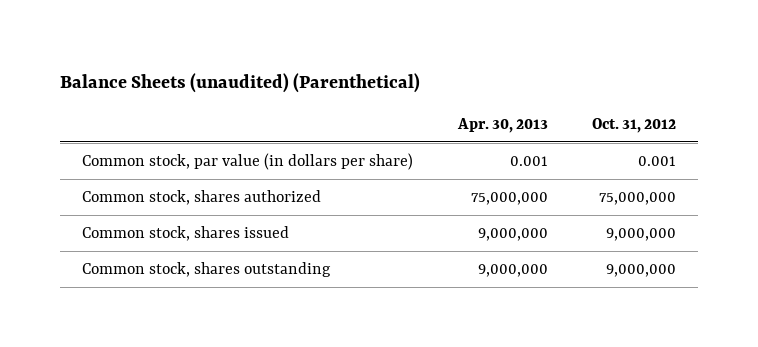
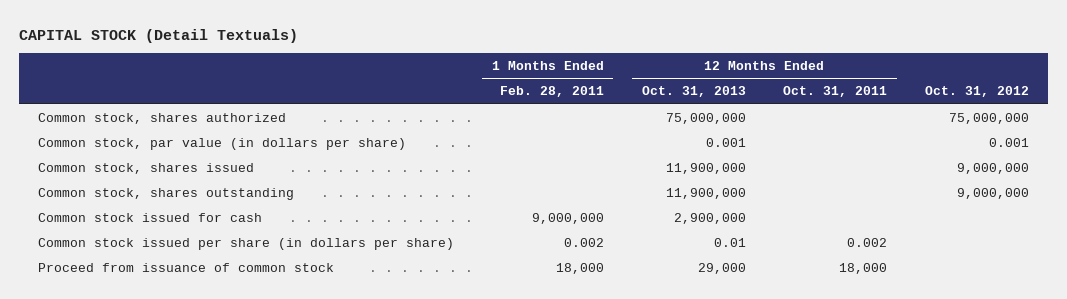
- Balance Sheets (unaudited) (Parenthetical)
+ CAPITAL STOCK (Detail Textuals)
- | Apr. 30, 2013 | Oct. 31, 2012
+ | 1 Months Ended Feb. 28, 2011 | 12 Months Ended Oct. 31, 2013 | 12 Months Ended Oct. 31, 2011 | Oct. 31, 2012
moved down: Common stock, par value (in dollars per share) | | 0.001 | | 0.001
+ Common stock issued for cash | 9,000,000 | 2,900,000 | |
+ Common stock issued per share (in dollars per share) | 0.002 | 0.01 | 0.002 |
+ Proceed from issuance of common stock | 18,000 | 29,000 | 18,000 |

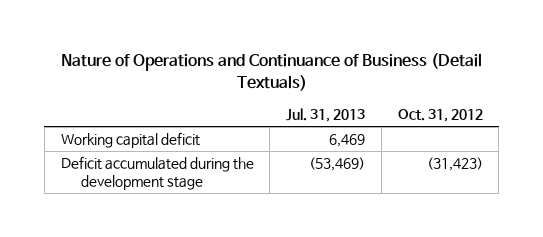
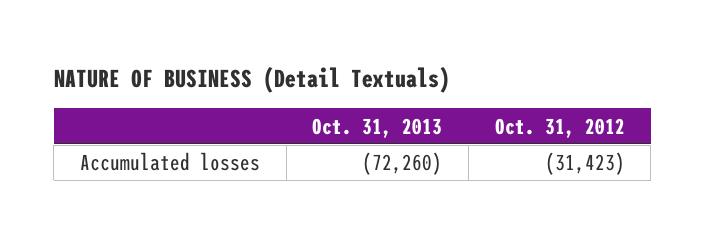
- Nature of Operations and Continuance of Business (Detail Textuals)
+ NATURE OF BUSINESS (Detail Textuals)
- | Jul. 31, 2013 | Oct. 31, 2012
+ | Oct. 31, 2013 | Oct. 31, 2012
- Working capital deficit | 6,469 |
- Deficit accumulated during the development stage | (53,469) | (31,423)
+ Accumulated losses | (72,260) | (31,423)

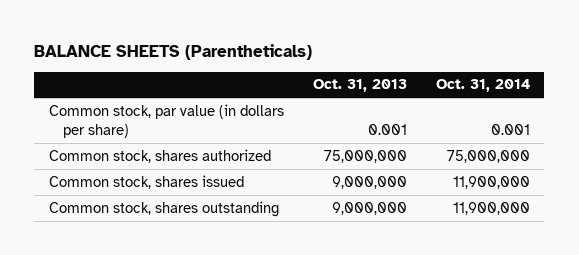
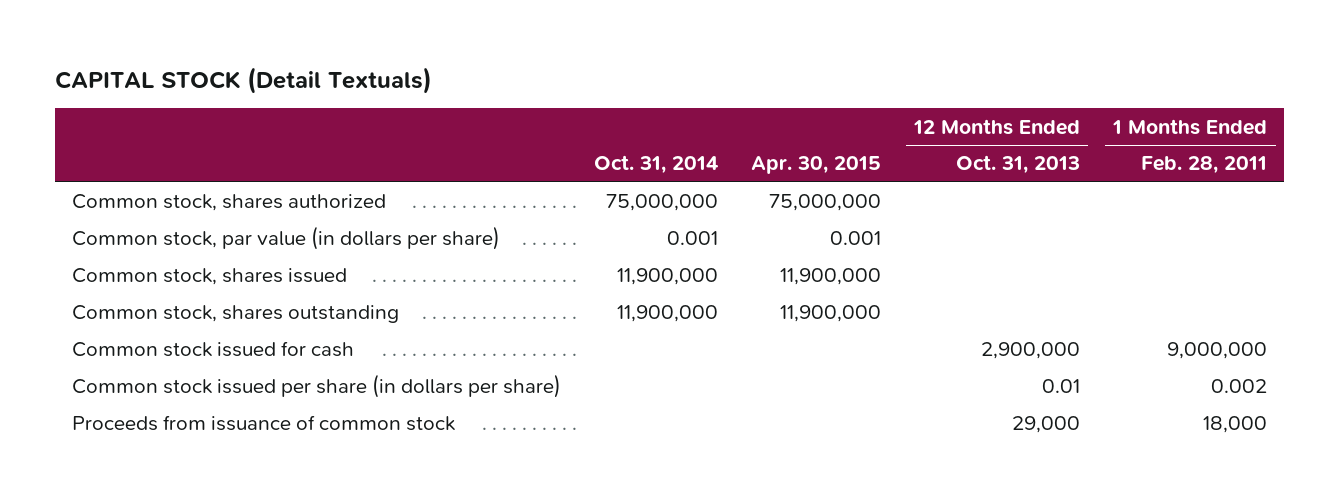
- BALANCE SHEETS (Parentheticals)
+ CAPITAL STOCK (Detail Textuals)
- | Oct. 31, 2013 | Oct. 31, 2014
+ | Oct. 31, 2014 | Apr. 30, 2015 | 12 Months Ended Oct. 31, 2013 | 1 Months Ended Feb. 28, 2011
moved down: Common stock, par value (in dollars per share) | 0.001 | 0.001 | |
+ Common stock issued for cash | | | 2,900,000 | 9,000,000
+ Common stock issued per share (in dollars per share) | | | 0.01 | 0.002
+ Proceeds from issuance of common stock | | | 29,000 | 18,000

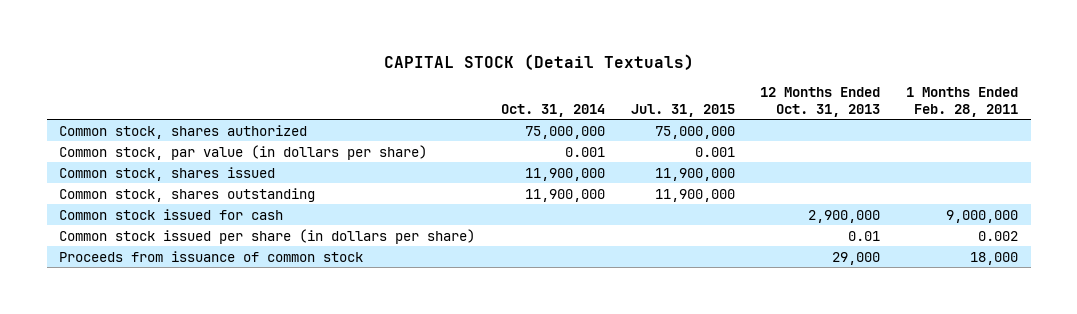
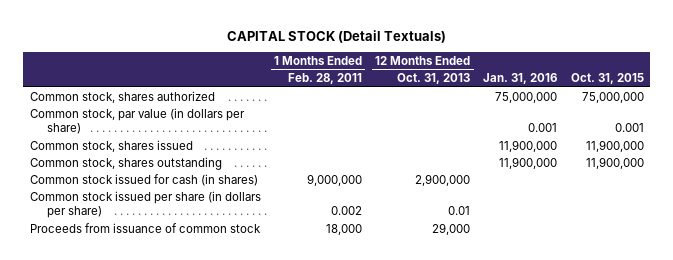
- | Oct. 31, 2014 | Jul. 31, 2015 | 12 Months Ended Oct. 31, 2013 | 1 Months Ended Feb. 28, 2011
+ | 1 Months Ended Feb. 28, 2011 | 12 Months Ended Oct. 31, 2013 | Jan. 31, 2016 | Oct. 31, 2015
- Common stock issued for cash | | | 2,900,000 | 9,000,000
+ Common stock issued for cash (in shares) | 9,000,000 | 2,900,000 | |

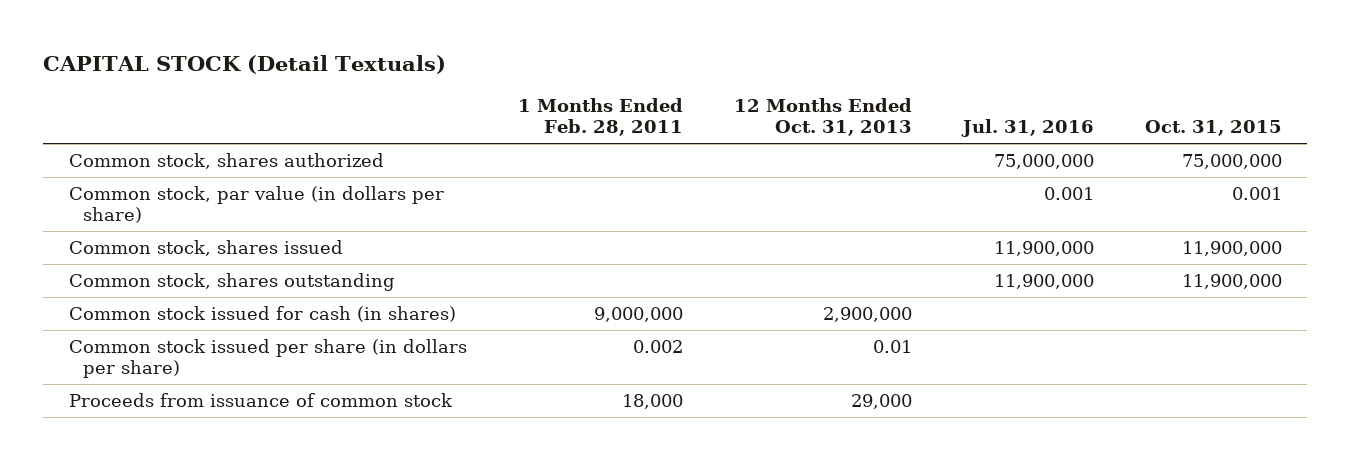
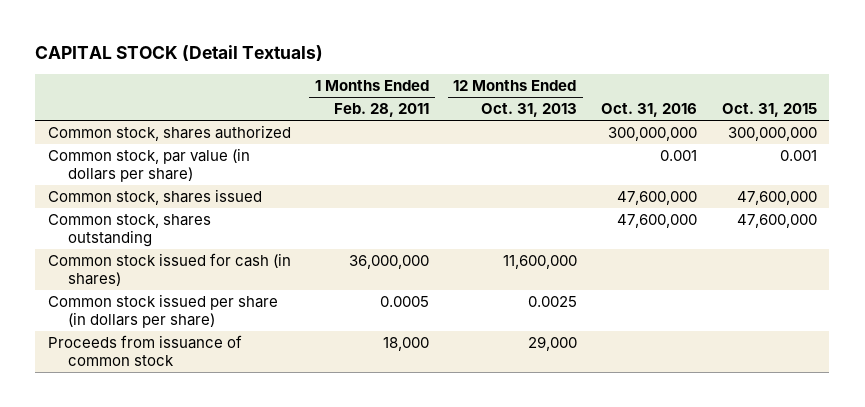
- | 1 Months Ended Feb. 28, 2011 | 12 Months Ended Oct. 31, 2013 | Jul. 31, 2016 | Oct. 31, 2015
+ | 1 Months Ended Feb. 28, 2011 | 12 Months Ended Oct. 31, 2013 | Oct. 31, 2016 | Oct. 31, 2015
- Common stock, shares authorized | | | 75,000,000 | 75,000,000
+ Common stock, shares authorized | | | 300,000,000 | 300,000,000
- Common stock, shares issued | | | 11,900,000 | 11,900,000
- Common stock, shares outstanding | | | 11,900,000 | 11,900,000
- Common stock issued for cash (in shares) | 9,000,000 | 2,900,000 | |
- Common stock issued per share (in dollars per share) | 0.002 | 0.01 | |
+ Common stock, shares issued | | | 47,600,000 | 47,600,000
+ Common stock, shares outstanding | | | 47,600,000 | 47,600,000
+ Common stock issued for cash (in shares) | 36,000,000 | 11,600,000 | |
+ Common stock issued per share (in dollars per share) | 0.0005 | 0.0025 | |

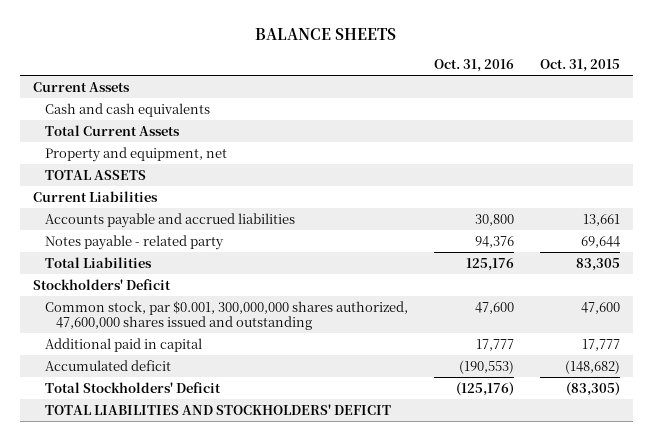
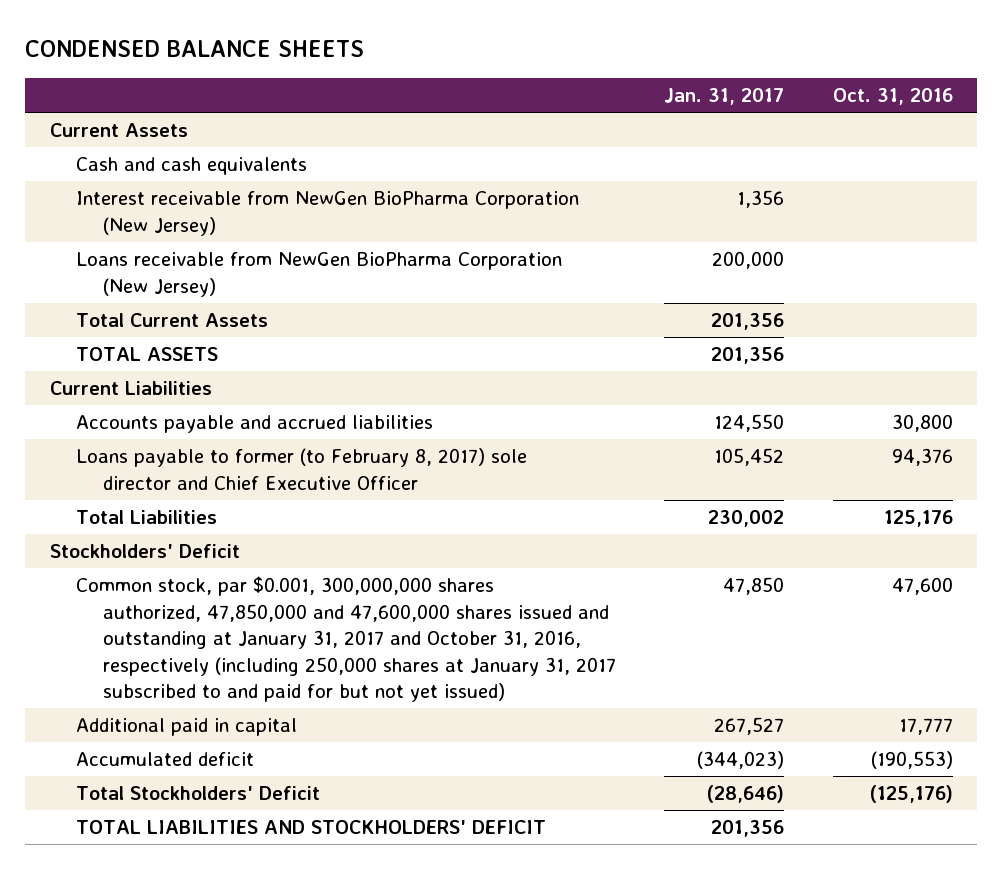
- BALANCE SHEETS
+ CONDENSED BALANCE SHEETS
- | Oct. 31, 2016 | Oct. 31, 2015
+ | Jan. 31, 2017 | Oct. 31, 2016
+ Interest receivable from NewGen BioPharma Corporation (New Jersey) | 1,356 |
+ Loans receivable from NewGen BioPharma Corporation (New Jersey) | 200,000 |
- Property and equipment, net
- Notes payable - related party | 94,376 | 69,644
+ Loans payable to former (to February 8, 2017) sole director and Chief Executive Officer | 105,452 | 94,376
- Common stock, par $0.001, 300,000,000 shares authorized, 47,600,000 shares issued and outstanding | 47,600 | 47,600
+ Common stock, par $0.001, 300,000,000 shares authorized, 47,850,000 and 47,600,000 shares issued and outstanding at January 31, 2017 and October 31, 2016, respectively (including 250,000 shares at January 31, 2017 subscribed to and paid for but not yet issued) | 47,850 | 47,600

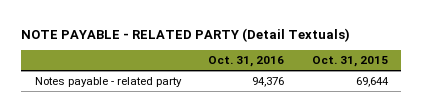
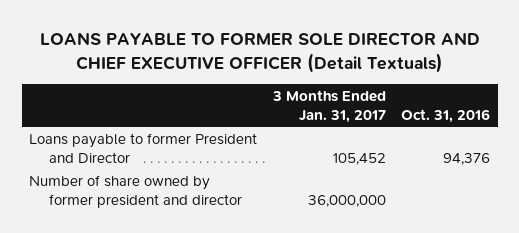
- NOTE PAYABLE - RELATED PARTY (Detail Textuals)
+ LOANS PAYABLE TO FORMER SOLE DIRECTOR AND CHIEF EXECUTIVE OFFICER (Detail Textuals)
- | Oct. 31, 2016 | Oct. 31, 2015
+ | 3 Months Ended Jan. 31, 2017 | Oct. 31, 2016
- Notes payable - related party | 94,376 | 69,644
+ Loans payable to former President and Director | 105,452 | 94,376
+ Number of share owned by former president and director | 36,000,000 |

